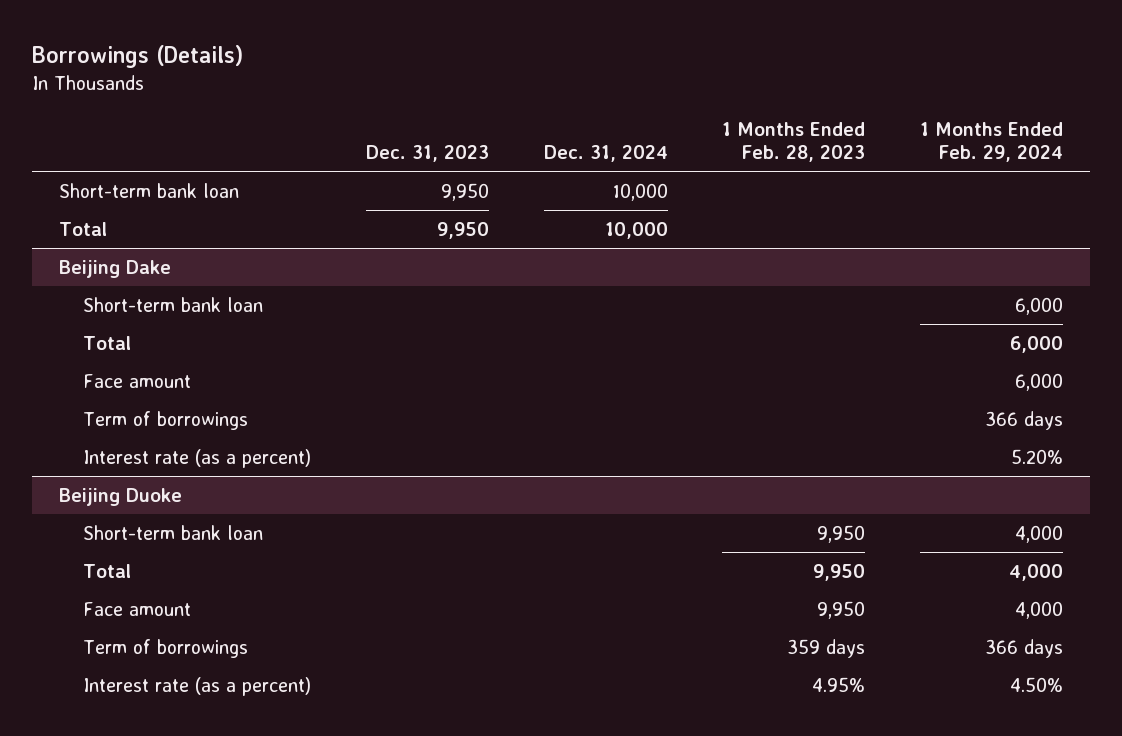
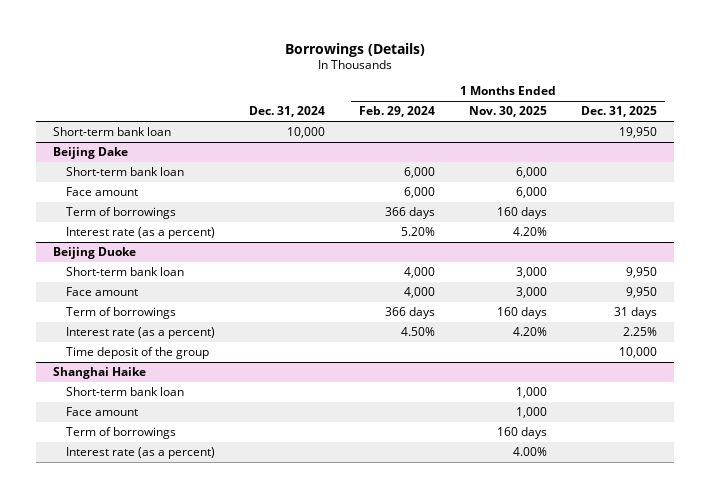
- | Dec. 31, 2023 | Dec. 31, 2024 | 1 Months Ended Feb. 28, 2023 | 1 Months Ended Feb. 29, 2024
+ | Dec. 31, 2024 | 1 Months Ended Feb. 29, 2024 | 1 Months Ended Nov. 30, 2025 | 1 Months Ended Dec. 31, 2025
- Total | 9,950 | 10,000 | |
@ Beijing Dake
- Total | | | | 6,000
@ Beijing Duoke
- Total | | | 9,950 | 4,000
+ Time deposit of the group | | | | 10,000
+ Shanghai Haike
+ Short-term bank loan | | | 1,000 |
+ Face amount | | | 1,000 |
+ Term of borrowings | | | 160 days |
+ Interest rate (as a percent) | | | 4.00% |

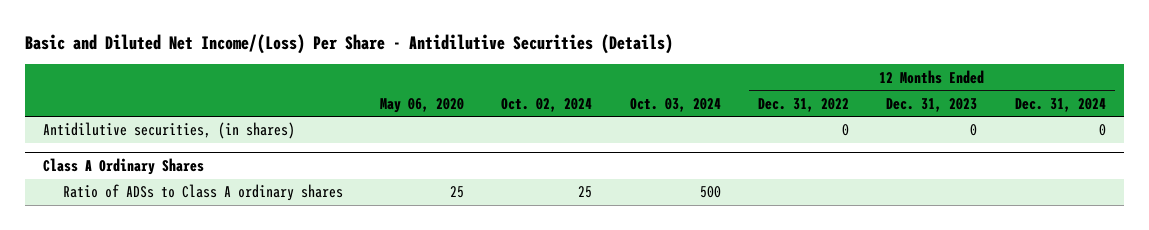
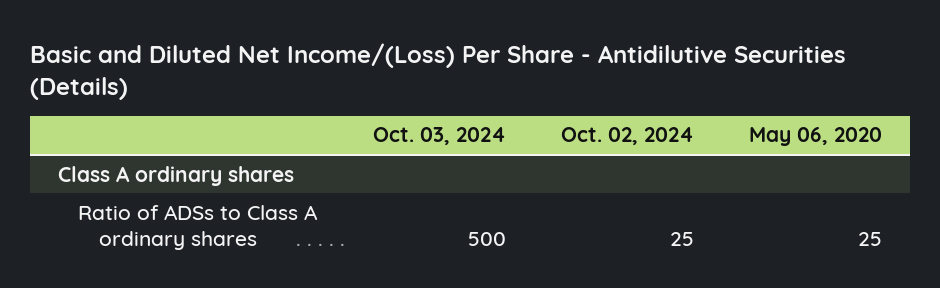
- | May 06, 2020 | Oct. 02, 2024 | Oct. 03, 2024 | 12 Months Ended Dec. 31, 2022 | 12 Months Ended Dec. 31, 2023 | 12 Months Ended Dec. 31, 2024
+ | Oct. 03, 2024 | Oct. 02, 2024 | May 06, 2020
- Antidilutive securities, (in shares) | | | | 0 | 0 | 0
- Class A Ordinary Shares
+ Class A ordinary shares

